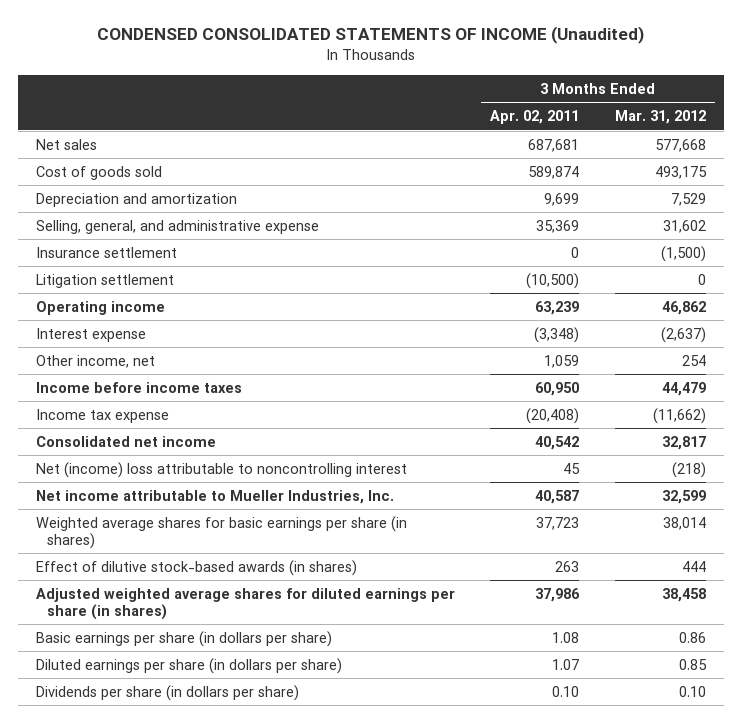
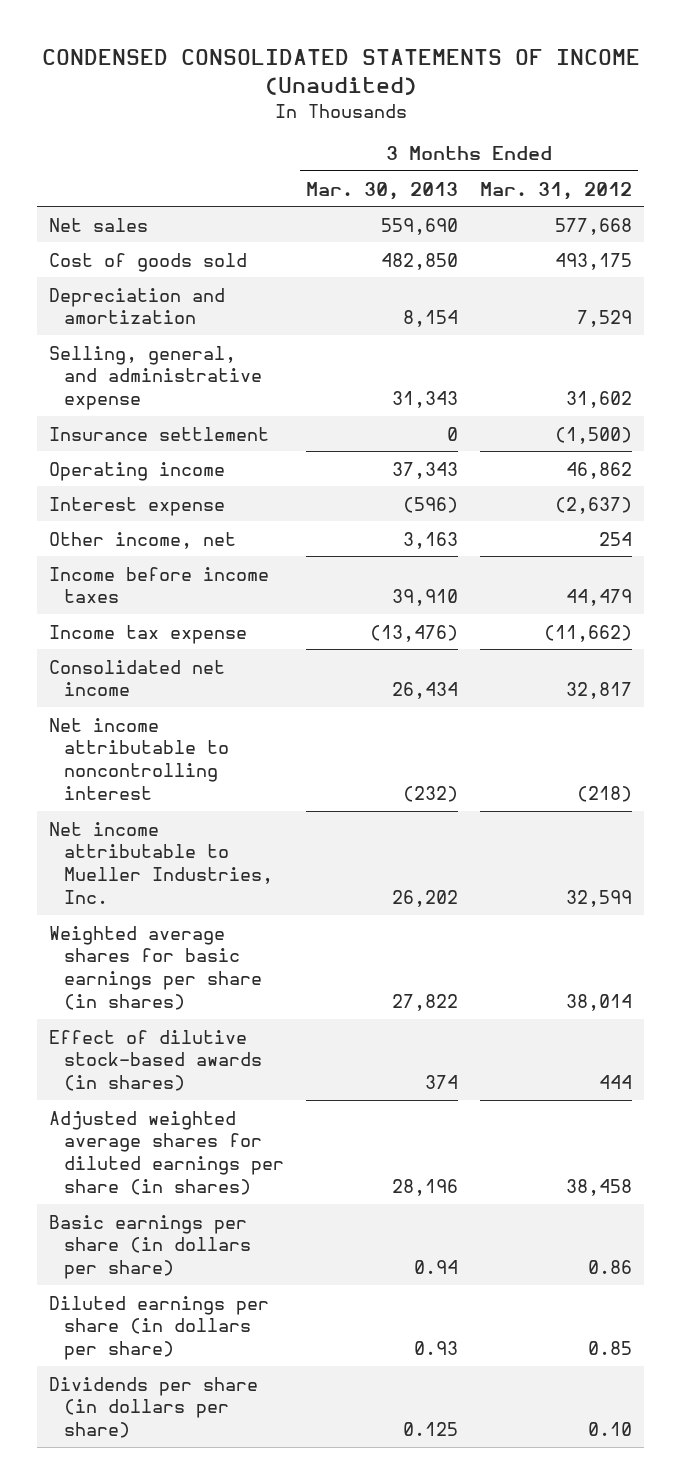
- | 3 Months Ended Apr. 02, 2011 | 3 Months Ended Mar. 31, 2012
+ | 3 Months Ended Mar. 30, 2013 | 3 Months Ended Mar. 31, 2012
- Litigation settlement | (10,500) | 0
- Net (income) loss attributable to noncontrolling interest | 45 | (218)
+ Net income attributable to noncontrolling interest | (232) | (218)

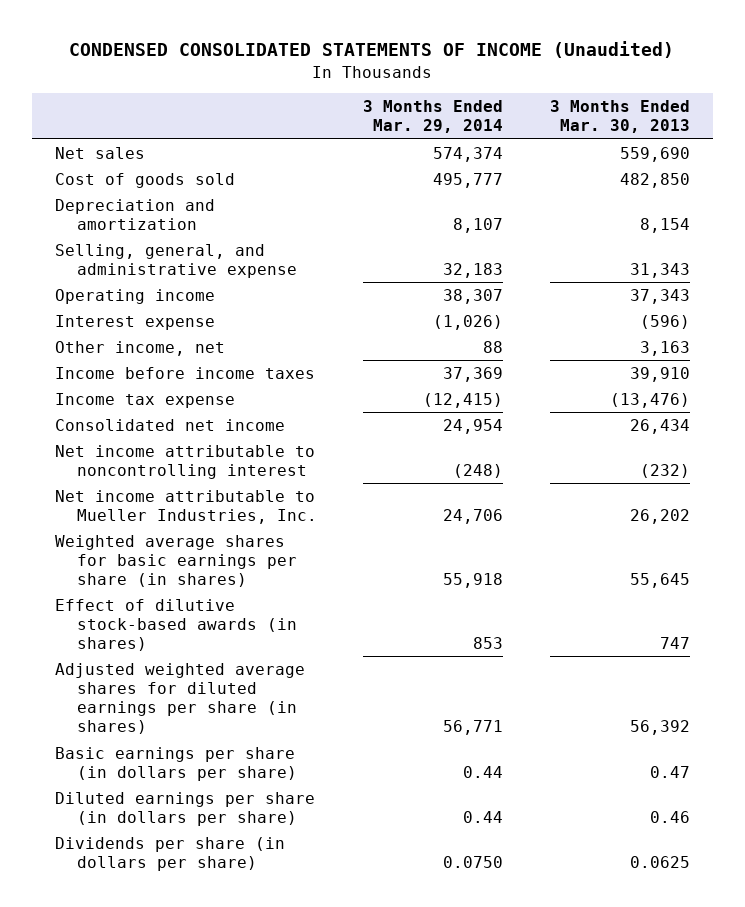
- | 3 Months Ended Mar. 30, 2013 | 3 Months Ended Mar. 31, 2012
+ | 3 Months Ended Mar. 29, 2014 | 3 Months Ended Mar. 30, 2013
- Insurance settlement | 0 | (1,500)
- Weighted average shares for basic earnings per share (in shares) | 27,822 | 38,014
- Effect of dilutive stock-based awards (in shares) | 374 | 444
- Adjusted weighted average shares for diluted earnings per share (in shares) | 28,196 | 38,458
- Basic earnings per share (in dollars per share) | 0.94 | 0.86
- Diluted earnings per share (in dollars per share) | 0.93 | 0.85
- Dividends per share (in dollars per share) | 0.125 | 0.10
+ Weighted average shares for basic earnings per share (in shares) | 55,918 | 55,645
+ Effect of dilutive stock-based awards (in shares) | 853 | 747
+ Adjusted weighted average shares for diluted earnings per share (in shares) | 56,771 | 56,392
+ Basic earnings per share (in dollars per share) | 0.44 | 0.47
+ Diluted earnings per share (in dollars per share) | 0.44 | 0.46
+ Dividends per share (in dollars per share) | 0.0750 | 0.0625

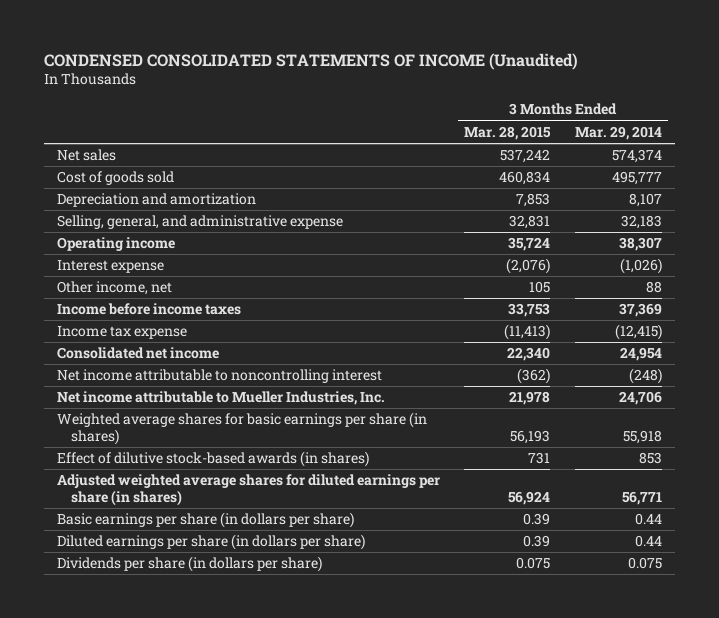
- | 3 Months Ended Mar. 29, 2014 | 3 Months Ended Mar. 30, 2013
+ | 3 Months Ended Mar. 28, 2015 | 3 Months Ended Mar. 29, 2014
- Dividends per share (in dollars per share) | 0.0750 | 0.0625
+ Dividends per share (in dollars per share) | 0.075 | 0.075

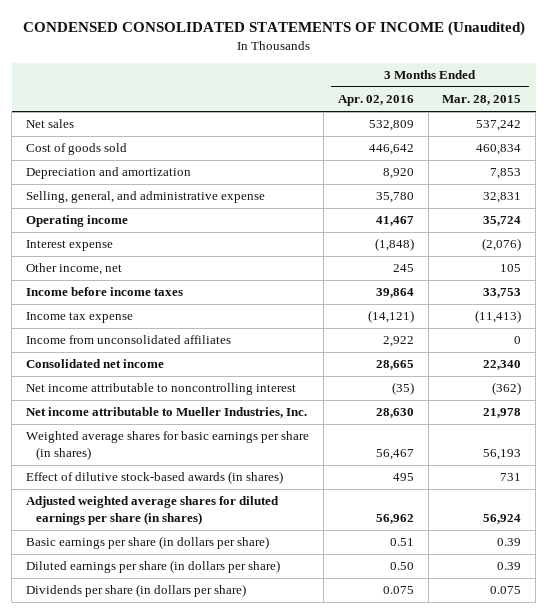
- | 3 Months Ended Mar. 28, 2015 | 3 Months Ended Mar. 29, 2014
+ | 3 Months Ended Apr. 02, 2016 | 3 Months Ended Mar. 28, 2015
+ Income from unconsolidated affiliates | 2,922 | 0

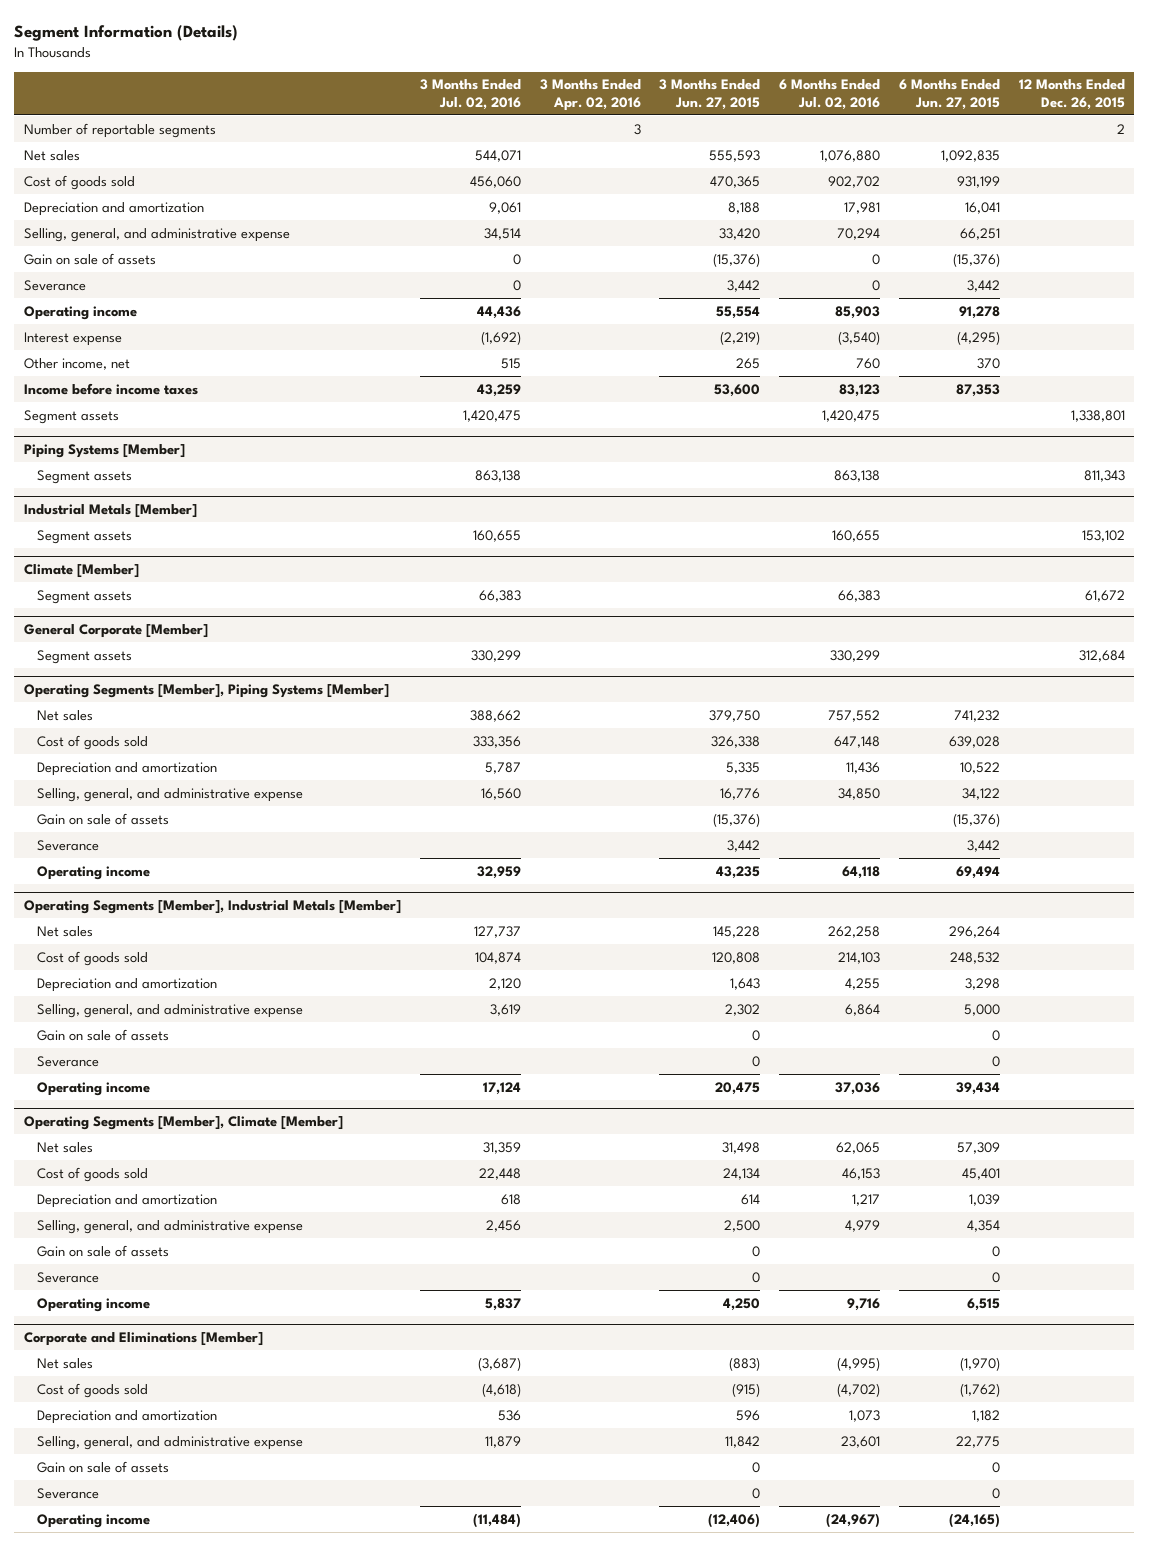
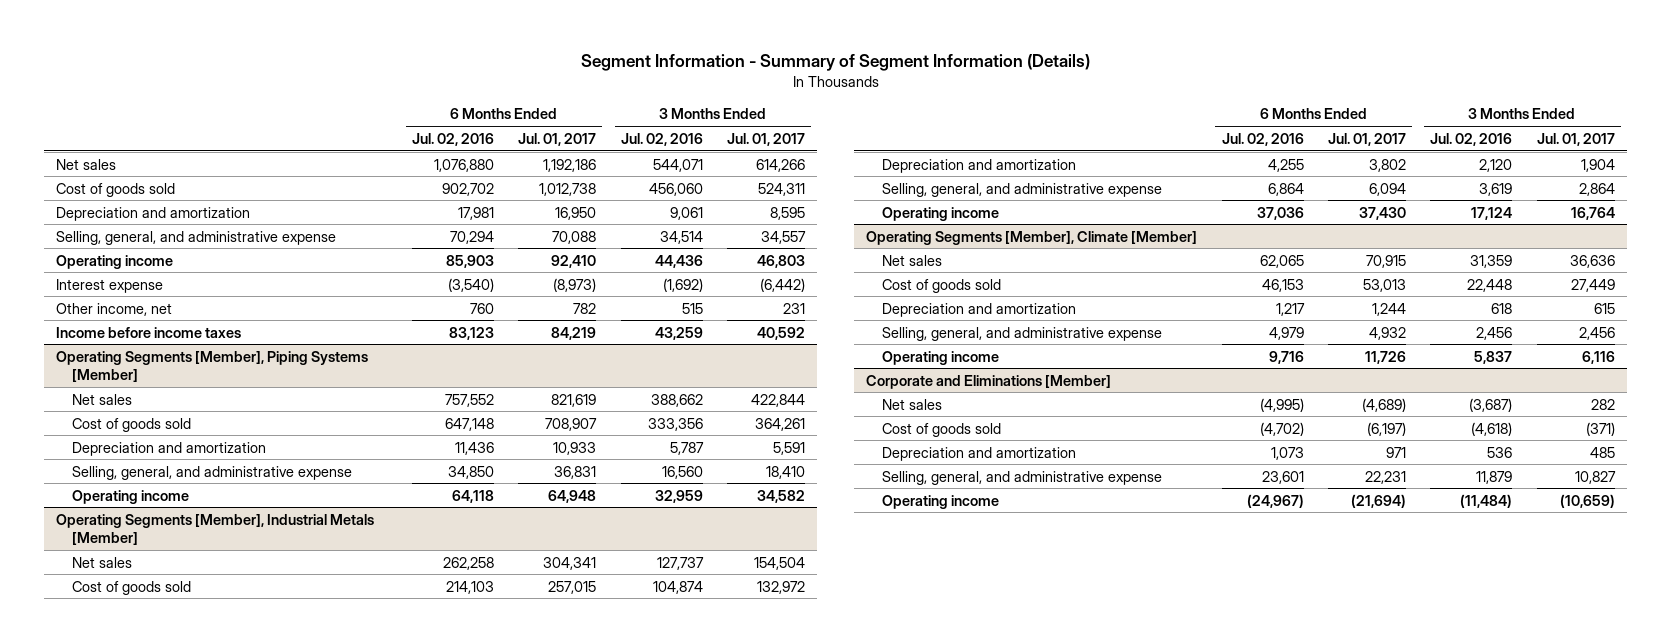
- Segment Information (Details)
+ Segment Information - Summary of Segment Information (Details)
- | 3 Months Ended Jul. 02, 2016 | 3 Months Ended Apr. 02, 2016 | 3 Months Ended Jun. 27, 2015 | 6 Months Ended Jul. 02, 2016 | 6 Months Ended Jun. 27, 2015 | 12 Months Ended Dec. 26, 2015
+ | 6 Months Ended Jul. 02, 2016 | 6 Months Ended Jul. 01, 2017 | 3 Months Ended Jul. 02, 2016 | 3 Months Ended Jul. 01, 2017
- Number of reportable segments | | 3 | | | | 2
- Gain on sale of assets | 0 | | (15,376) | 0 | (15,376) |
- Severance | 0 | | 3,442 | 0 | 3,442 |
- Segment assets | 1,420,475 | | | 1,420,475 | | 1,338,801
- Piping Systems [Member]
- Segment assets | 863,138 | | | 863,138 | | 811,343
- Industrial Metals [Member]
- Segment assets | 160,655 | | | 160,655 | | 153,102
- Climate [Member]
- Segment assets | 66,383 | | | 66,383 | | 61,672
- General Corporate [Member]
- Segment assets | 330,299 | | | 330,299 | | 312,684
@ Operating Segments [Member], Piping Systems [Member]
- Gain on sale of assets | | | (15,376) | | (15,376) |
- Severance | | | 3,442 | | 3,442 |
@ Operating Segments [Member], Industrial Metals [Member]
- Gain on sale of assets | | | 0 | | 0 |
- Severance | | | 0 | | 0 |
@ Operating Segments [Member], Climate [Member]
- Gain on sale of assets | | | 0 | | 0 |
- Severance | | | 0 | | 0 |
@ Corporate and Eliminations [Member]
- Gain on sale of assets | | | 0 | | 0 |
- Severance | | | 0 | | 0 |

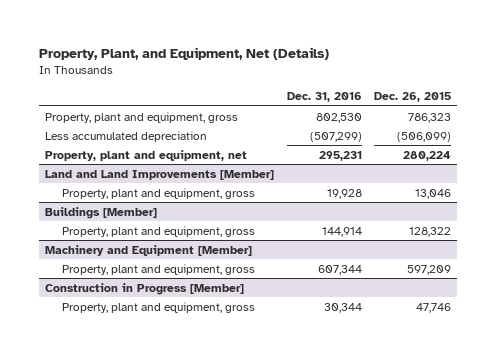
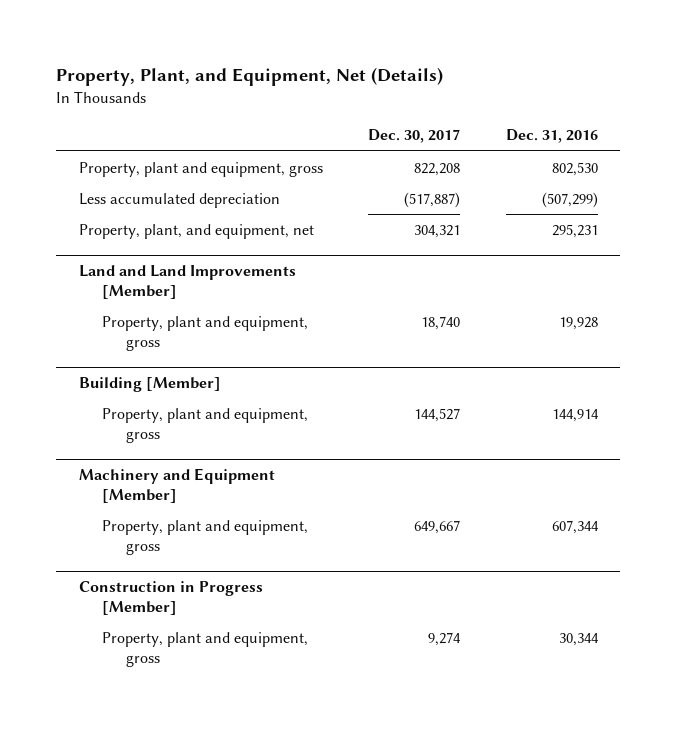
- | Dec. 31, 2016 | Dec. 26, 2015
+ | Dec. 30, 2017 | Dec. 31, 2016
- Property, plant and equipment, net | 295,231 | 280,224
+ Property, plant, and equipment, net | 304,321 | 295,231
- Buildings [Member]
+ Building [Member]

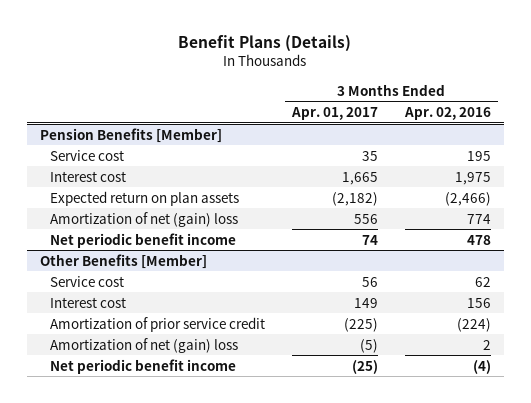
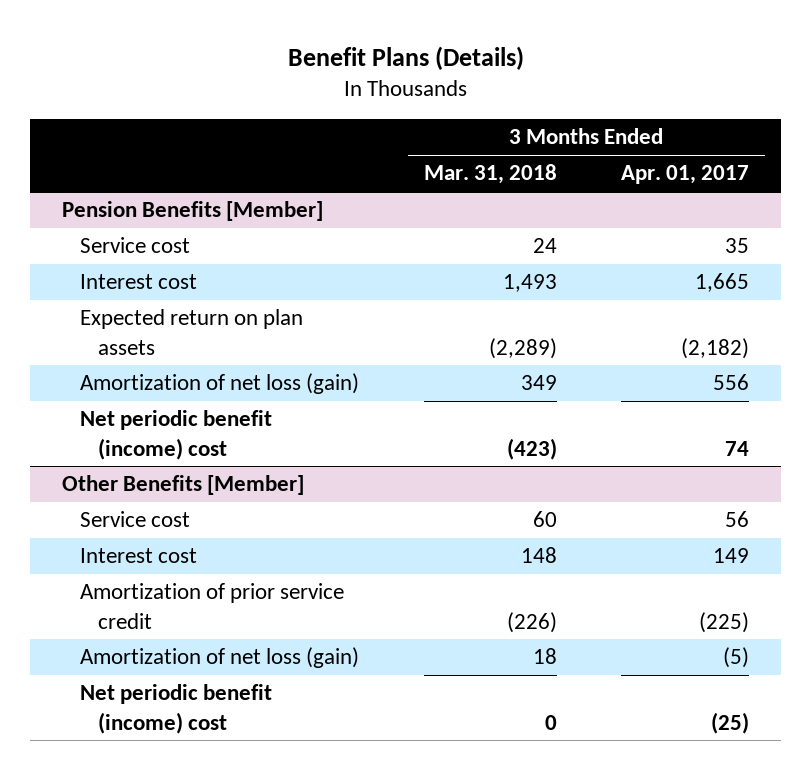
- | 3 Months Ended Apr. 01, 2017 | 3 Months Ended Apr. 02, 2016
+ | 3 Months Ended Mar. 31, 2018 | 3 Months Ended Apr. 01, 2017
@ Pension Benefits [Member]
- Amortization of net (gain) loss | 556 | 774
- Net periodic benefit income | 74 | 478
+ Amortization of net loss (gain) | 349 | 556
+ Net periodic benefit (income) cost | (423) | 74
@ Other Benefits [Member]
- Amortization of net (gain) loss | (5) | 2
- Net periodic benefit income | (25) | (4)
+ Amortization of net loss (gain) | 18 | (5)
+ Net periodic benefit (income) cost | 0 | (25)

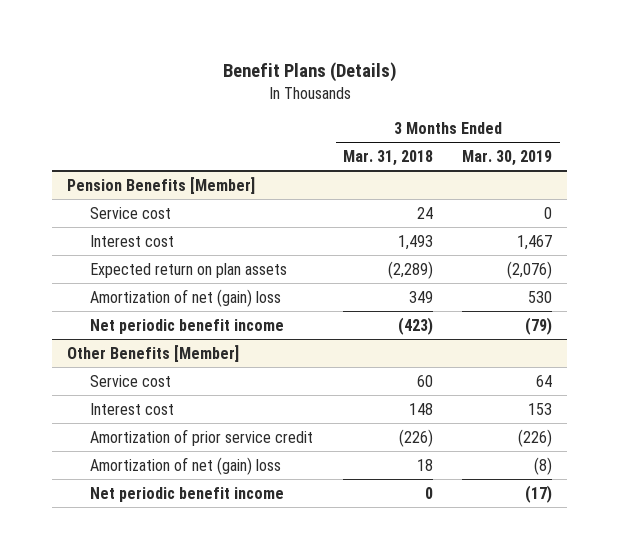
- | 3 Months Ended Mar. 31, 2018 | 3 Months Ended Apr. 01, 2017
+ | 3 Months Ended Mar. 31, 2018 | 3 Months Ended Mar. 30, 2019
@ Pension Benefits [Member]
- Amortization of net loss (gain) | 349 | 556
- Net periodic benefit (income) cost | (423) | 74
+ Amortization of net (gain) loss | 349 | 530
+ Net periodic benefit income | (423) | (79)
@ Other Benefits [Member]
- Amortization of net loss (gain) | 18 | (5)
- Net periodic benefit (income) cost | 0 | (25)
+ Amortization of net (gain) loss | 18 | (8)
+ Net periodic benefit income | 0 | (17)

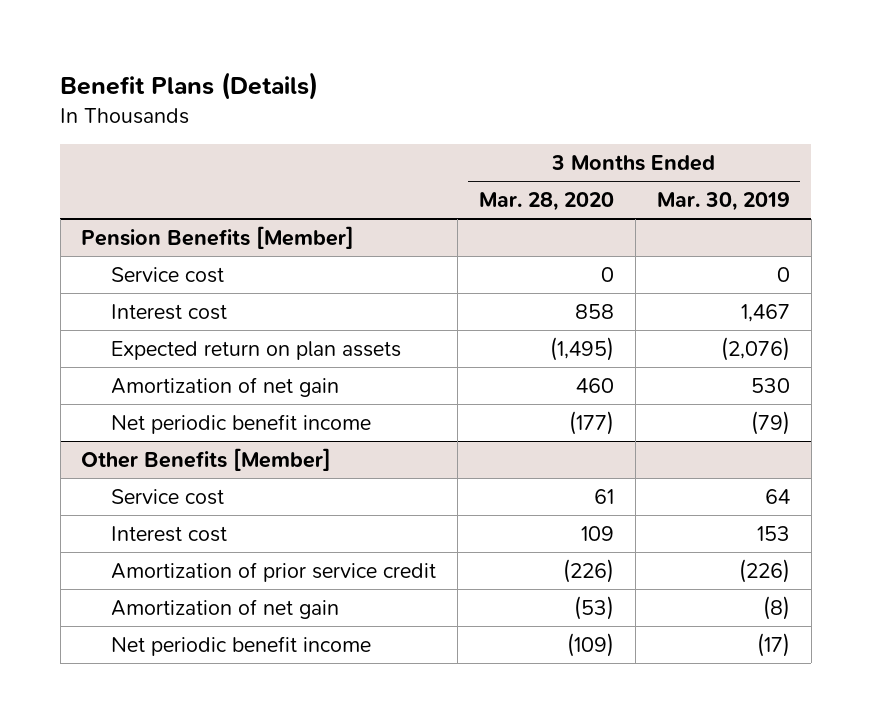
- | 3 Months Ended Mar. 31, 2018 | 3 Months Ended Mar. 30, 2019
+ | 3 Months Ended Mar. 28, 2020 | 3 Months Ended Mar. 30, 2019
@ Pension Benefits [Member]
- Amortization of net (gain) loss | 349 | 530
+ Amortization of net gain | 460 | 530
@ Other Benefits [Member]
- Amortization of net (gain) loss | 18 | (8)
+ Amortization of net gain | (53) | (8)

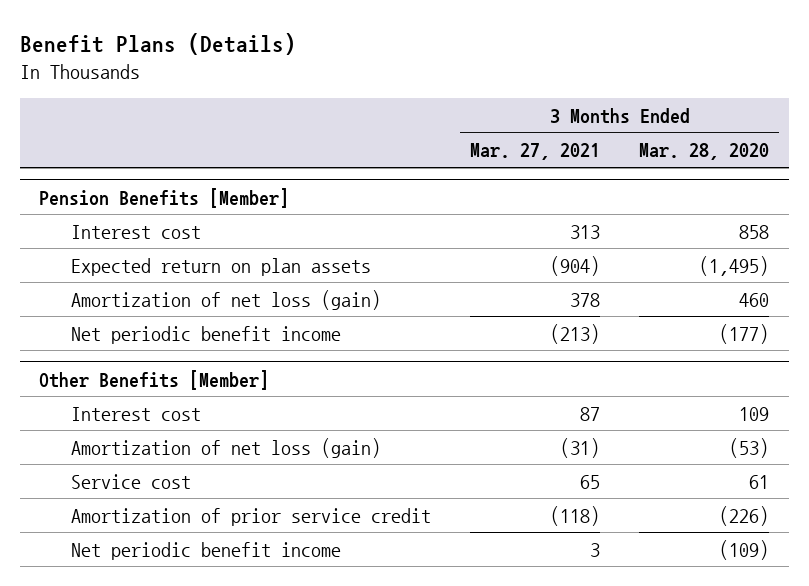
- | 3 Months Ended Mar. 28, 2020 | 3 Months Ended Mar. 30, 2019
+ | 3 Months Ended Mar. 27, 2021 | 3 Months Ended Mar. 28, 2020
@ Pension Benefits [Member]
- Service cost | 0 | 0
- Amortization of net gain | 460 | 530
+ Amortization of net loss (gain) | 378 | 460
@ Other Benefits [Member]
+ Amortization of net loss (gain) | (31) | (53)
moved down: Service cost | 65 | 61
- Amortization of net gain | (53) | (8)

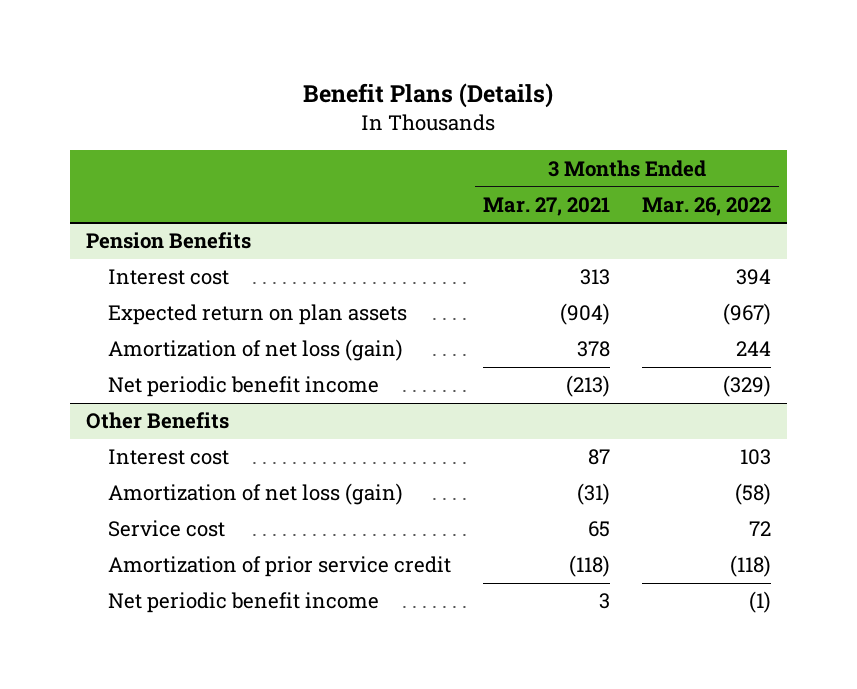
- | 3 Months Ended Mar. 27, 2021 | 3 Months Ended Mar. 28, 2020
+ | 3 Months Ended Mar. 27, 2021 | 3 Months Ended Mar. 26, 2022
- Pension Benefits [Member]
+ Pension Benefits
- Other Benefits [Member]
+ Other Benefits

